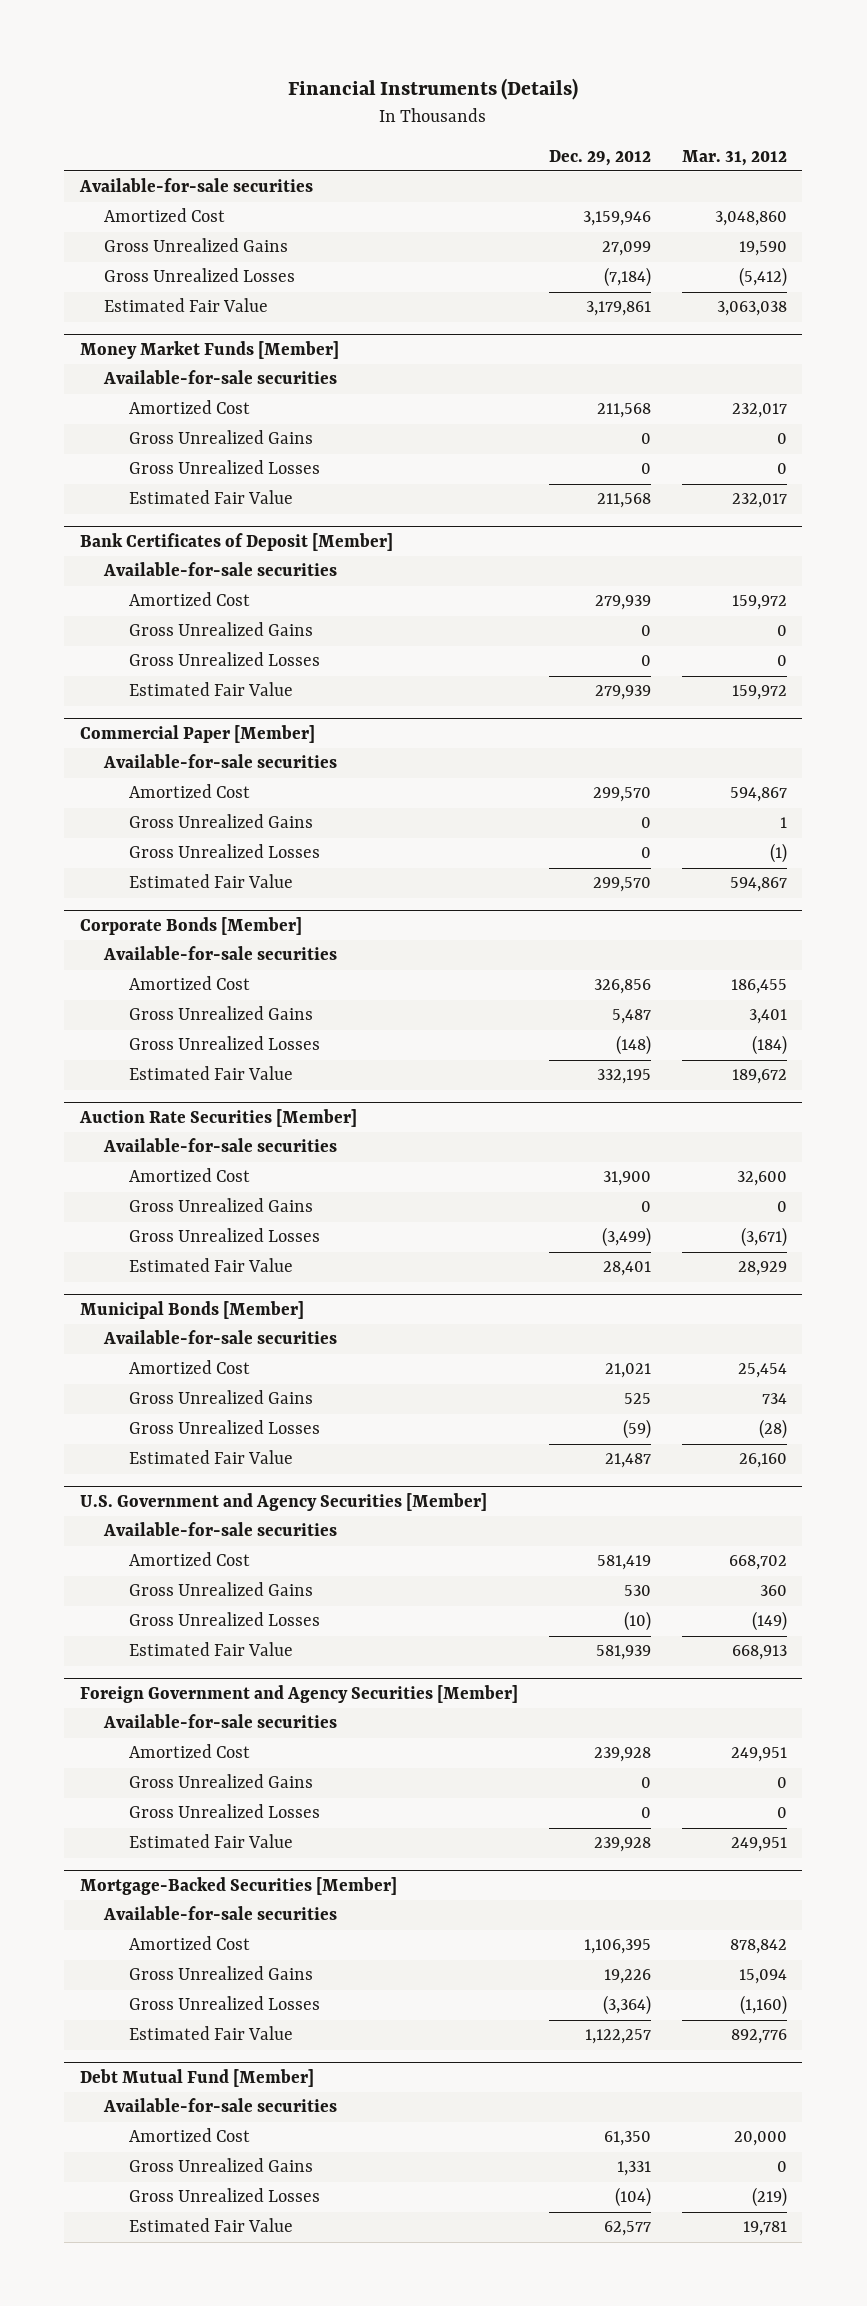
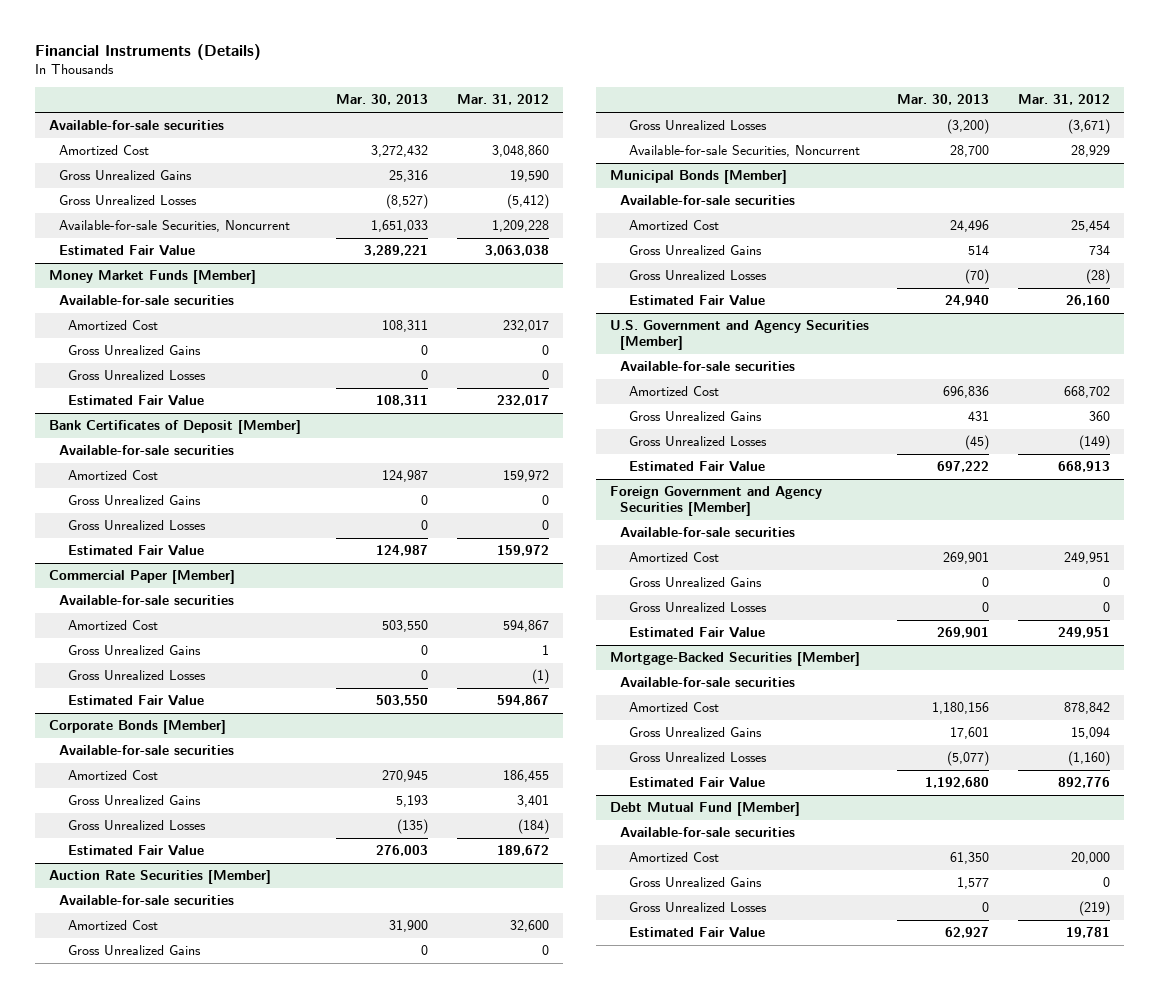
- | Dec. 29, 2012 | Mar. 31, 2012
+ | Mar. 30, 2013 | Mar. 31, 2012
+ Available-for-sale Securities, Noncurrent | 1,651,033 | 1,209,228
@ Auction Rate Securities [Member]
- Estimated Fair Value | 28,401 | 28,929
+ Available-for-sale Securities, Noncurrent | 28,700 | 28,929

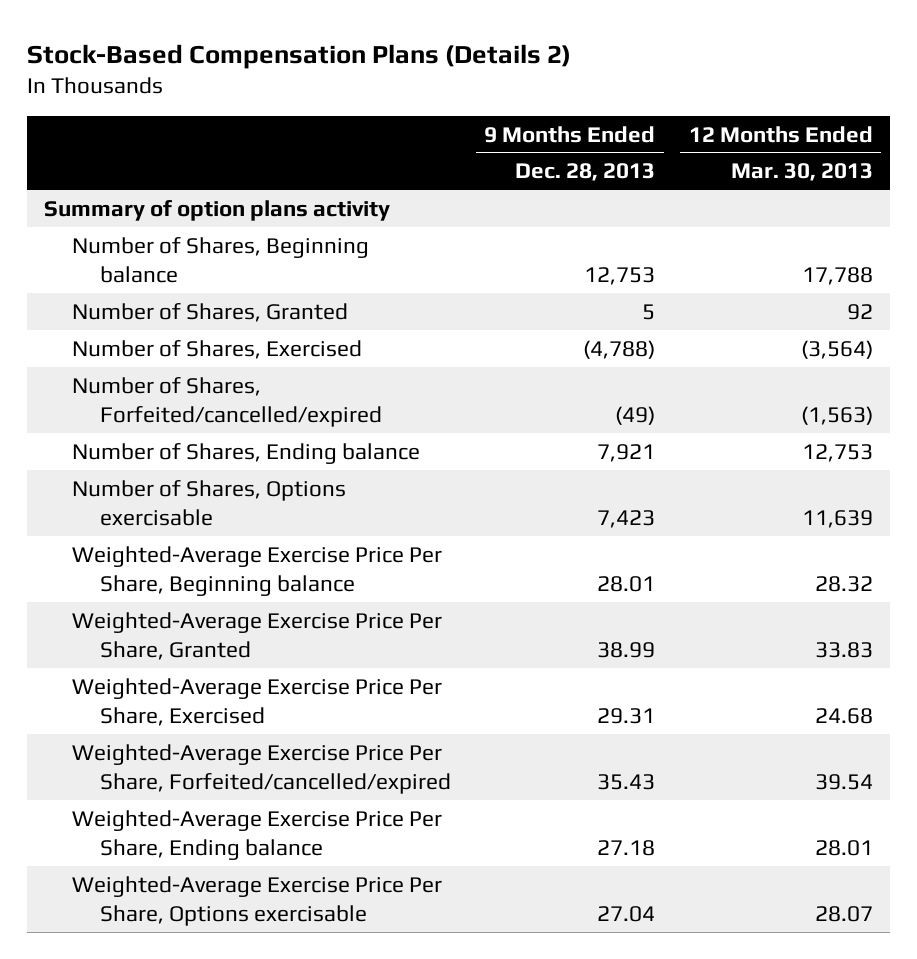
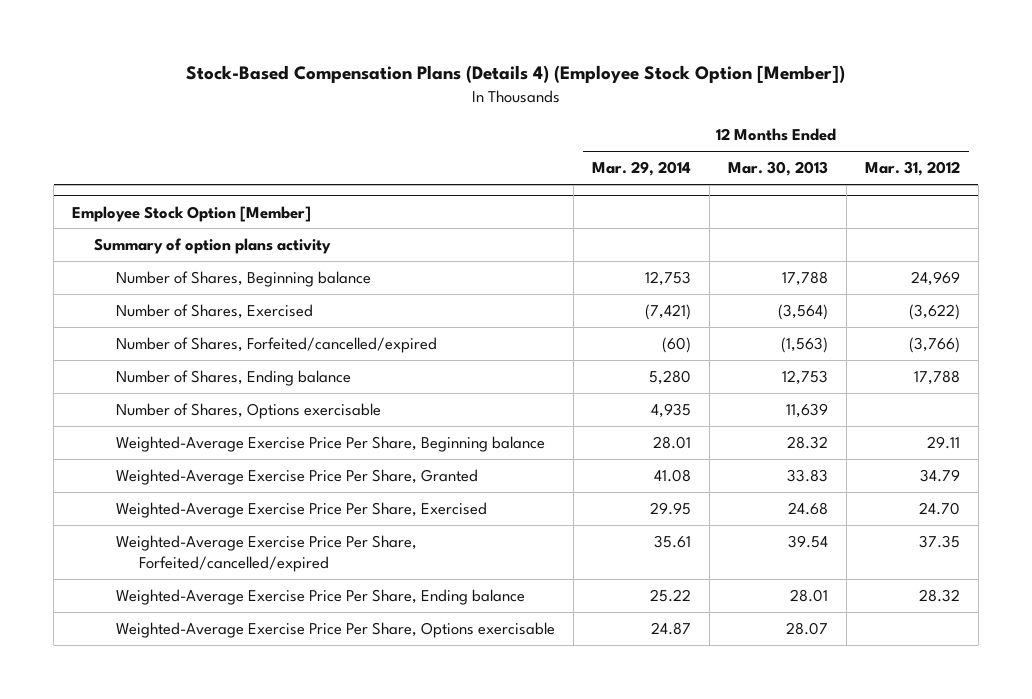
- Stock-Based Compensation Plans (Details 2)
+ Stock-Based Compensation Plans (Details 4) (Employee Stock Option [Member])
- | 9 Months Ended Dec. 28, 2013 | 12 Months Ended Mar. 30, 2013
+ | 12 Months Ended Mar. 29, 2014 | 12 Months Ended Mar. 30, 2013 | 12 Months Ended Mar. 31, 2012
+ Employee Stock Option [Member]
- Number of Shares, Granted | 5 | 92

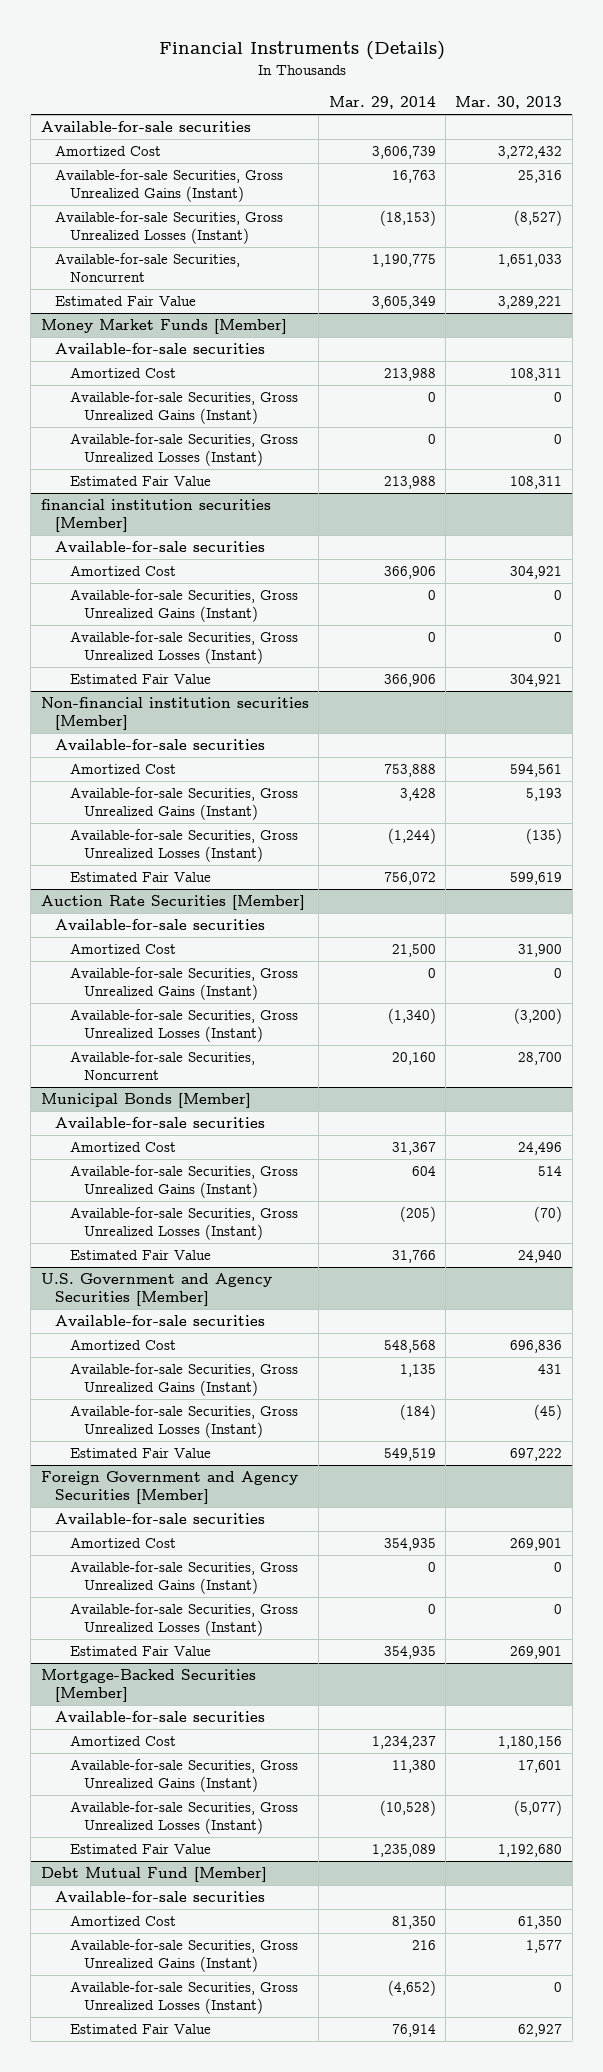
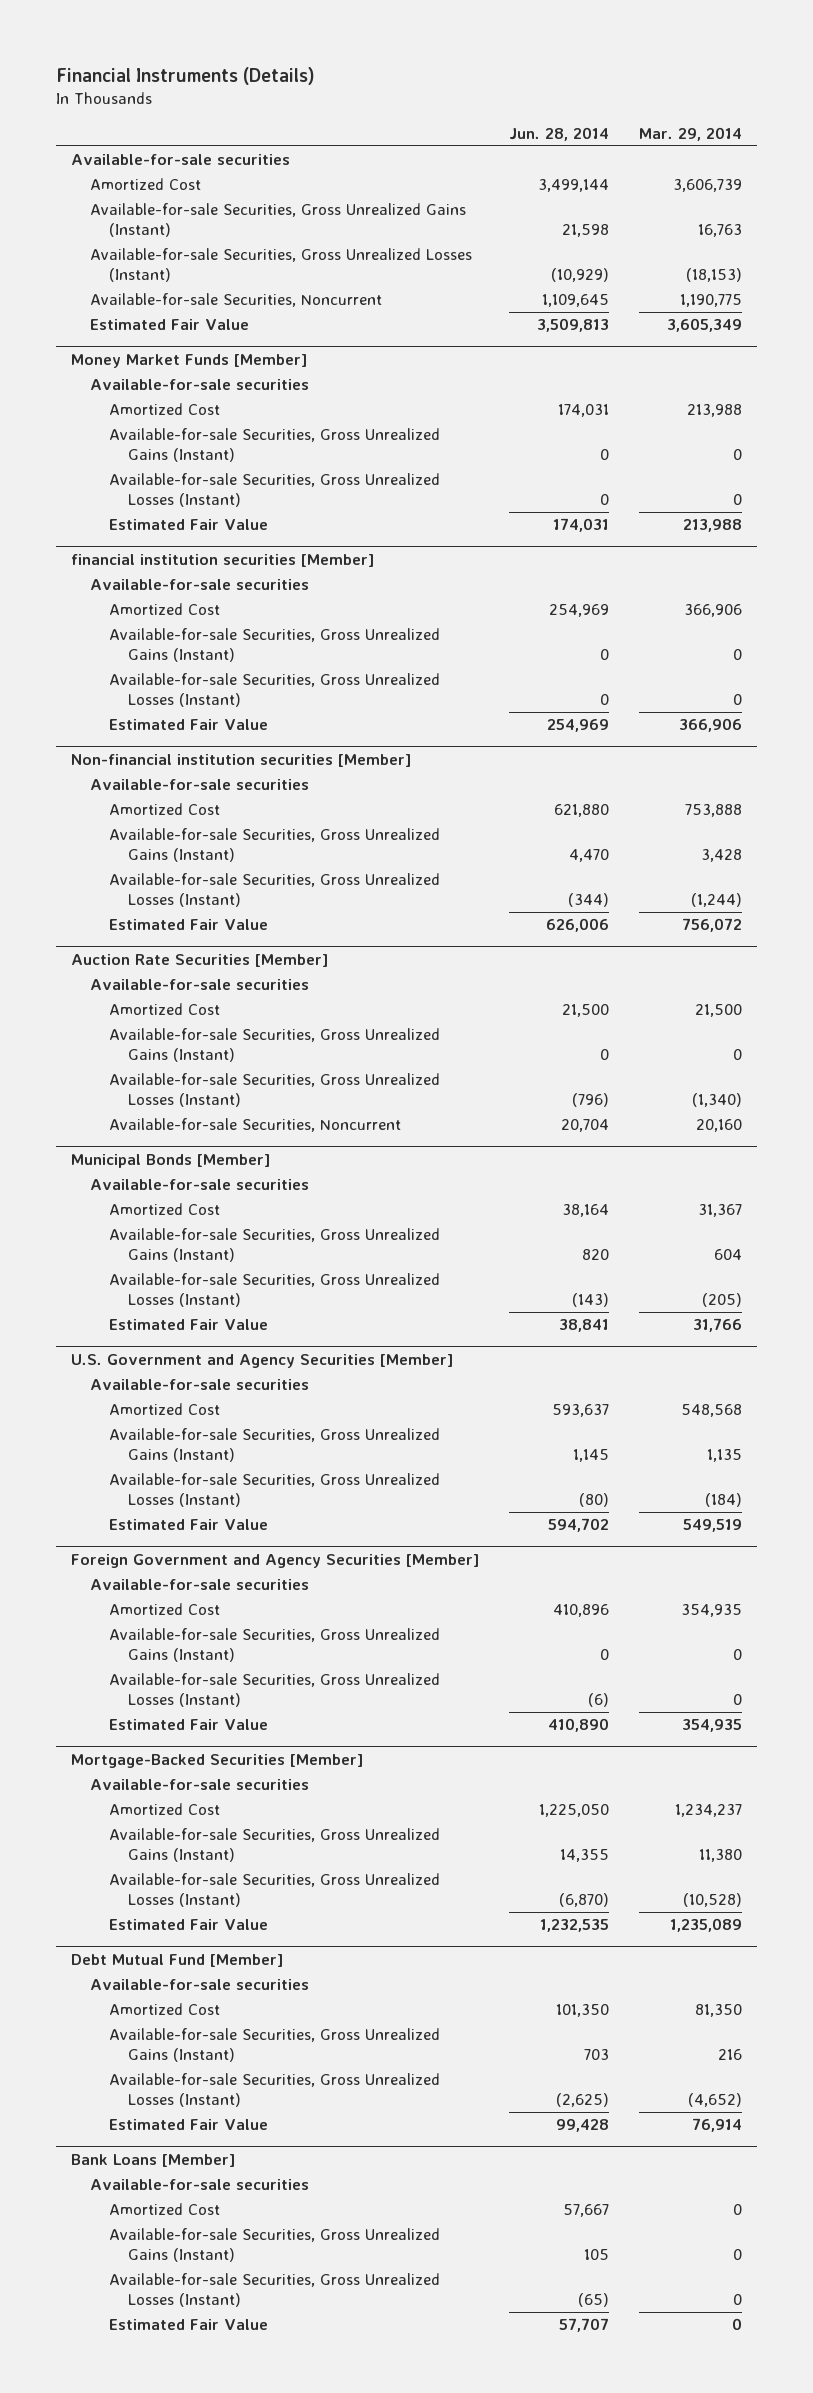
- | Mar. 29, 2014 | Mar. 30, 2013
+ | Jun. 28, 2014 | Mar. 29, 2014
+ Bank Loans [Member]
+ Available-for-sale securities
+ Amortized Cost | 57,667 | 0
+ Available-for-sale Securities, Gross Unrealized Gains (Instant) | 105 | 0
+ Available-for-sale Securities, Gross Unrealized Losses (Instant) | (65) | 0
+ Estimated Fair Value | 57,707 | 0

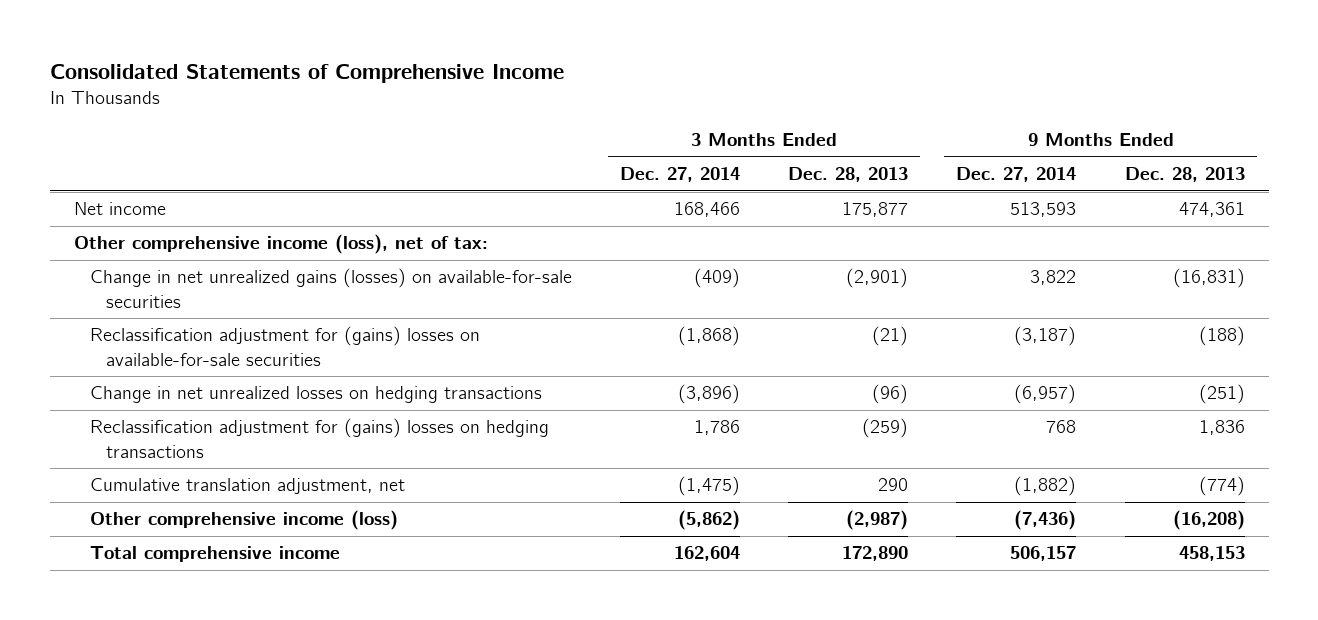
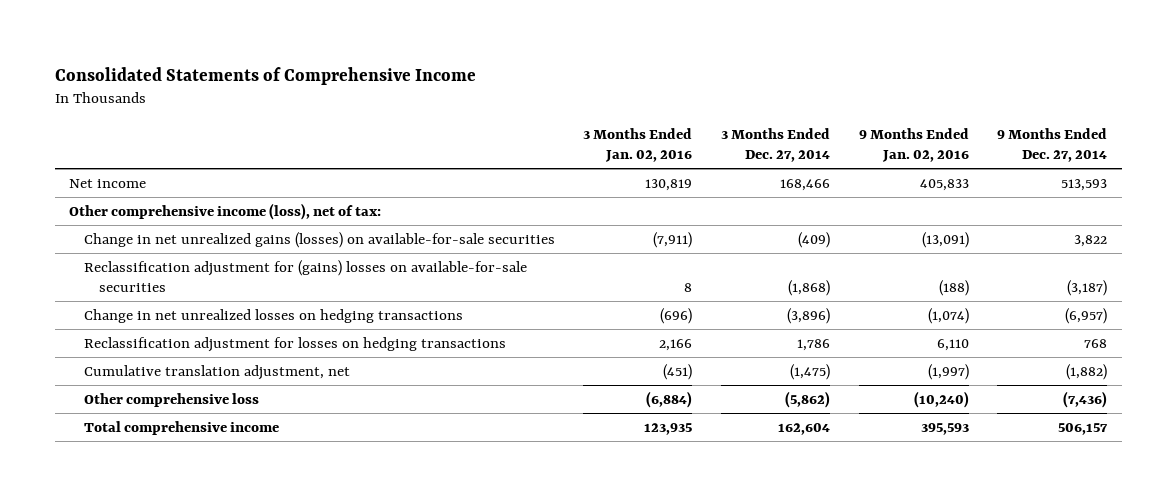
- | 3 Months Ended Dec. 27, 2014 | 3 Months Ended Dec. 28, 2013 | 9 Months Ended Dec. 27, 2014 | 9 Months Ended Dec. 28, 2013
+ | 3 Months Ended Jan. 02, 2016 | 3 Months Ended Dec. 27, 2014 | 9 Months Ended Jan. 02, 2016 | 9 Months Ended Dec. 27, 2014
- Reclassification adjustment for (gains) losses on hedging transactions | 1,786 | (259) | 768 | 1,836
+ Reclassification adjustment for losses on hedging transactions | 2,166 | 1,786 | 6,110 | 768
- Other comprehensive income (loss) | (5,862) | (2,987) | (7,436) | (16,208)
+ Other comprehensive loss | (6,884) | (5,862) | (10,240) | (7,436)

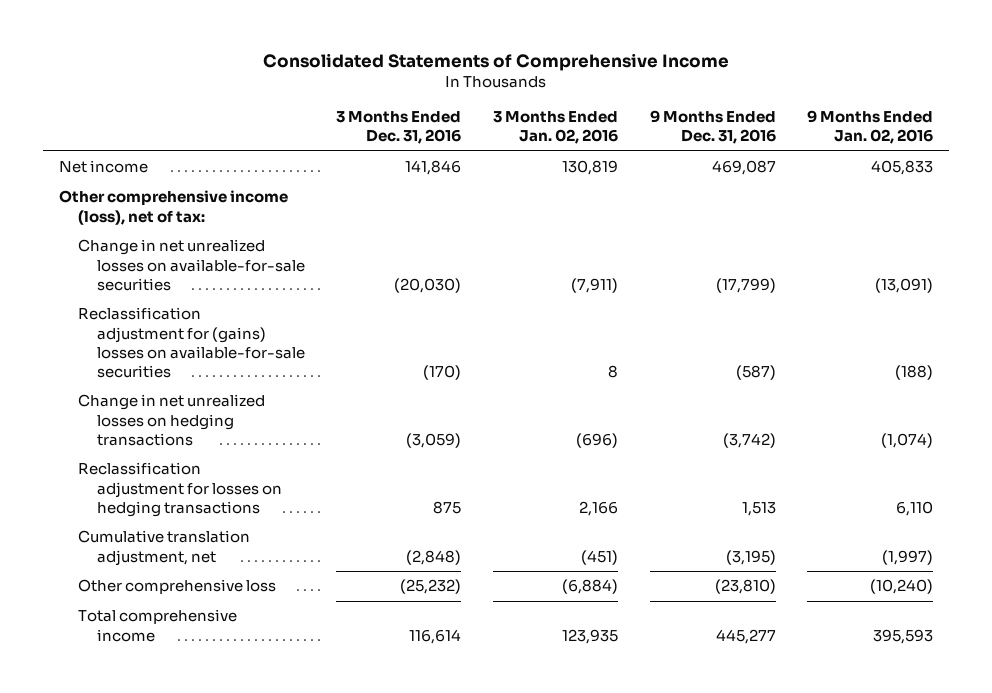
- | 3 Months Ended Jan. 02, 2016 | 3 Months Ended Dec. 27, 2014 | 9 Months Ended Jan. 02, 2016 | 9 Months Ended Dec. 27, 2014
+ | 3 Months Ended Dec. 31, 2016 | 3 Months Ended Jan. 02, 2016 | 9 Months Ended Dec. 31, 2016 | 9 Months Ended Jan. 02, 2016
- Change in net unrealized gains (losses) on available-for-sale securities | (7,911) | (409) | (13,091) | 3,822
+ Change in net unrealized losses on available-for-sale securities | (20,030) | (7,911) | (17,799) | (13,091)

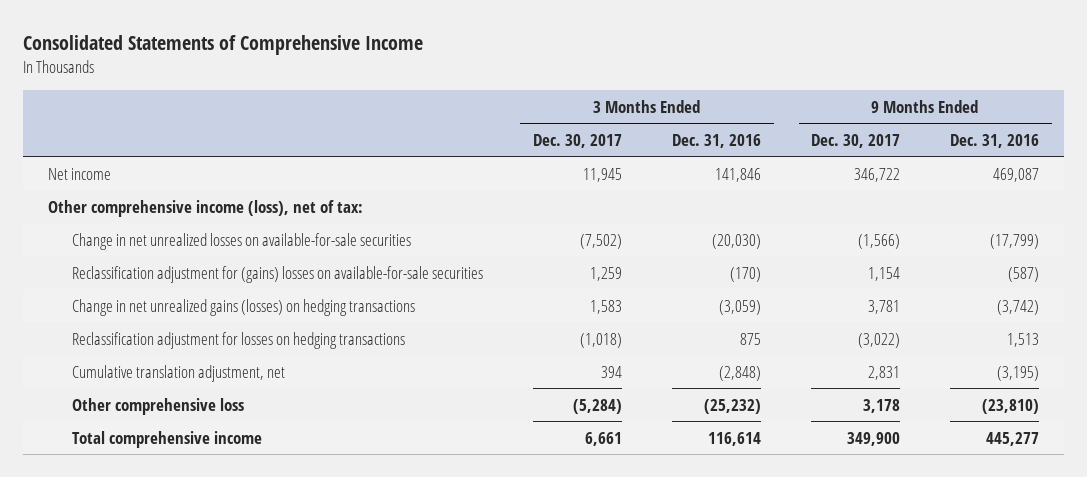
- | 3 Months Ended Dec. 31, 2016 | 3 Months Ended Jan. 02, 2016 | 9 Months Ended Dec. 31, 2016 | 9 Months Ended Jan. 02, 2016
+ | 3 Months Ended Dec. 30, 2017 | 3 Months Ended Dec. 31, 2016 | 9 Months Ended Dec. 30, 2017 | 9 Months Ended Dec. 31, 2016
- Change in net unrealized losses on hedging transactions | (3,059) | (696) | (3,742) | (1,074)
+ Change in net unrealized gains (losses) on hedging transactions | 1,583 | (3,059) | 3,781 | (3,742)

